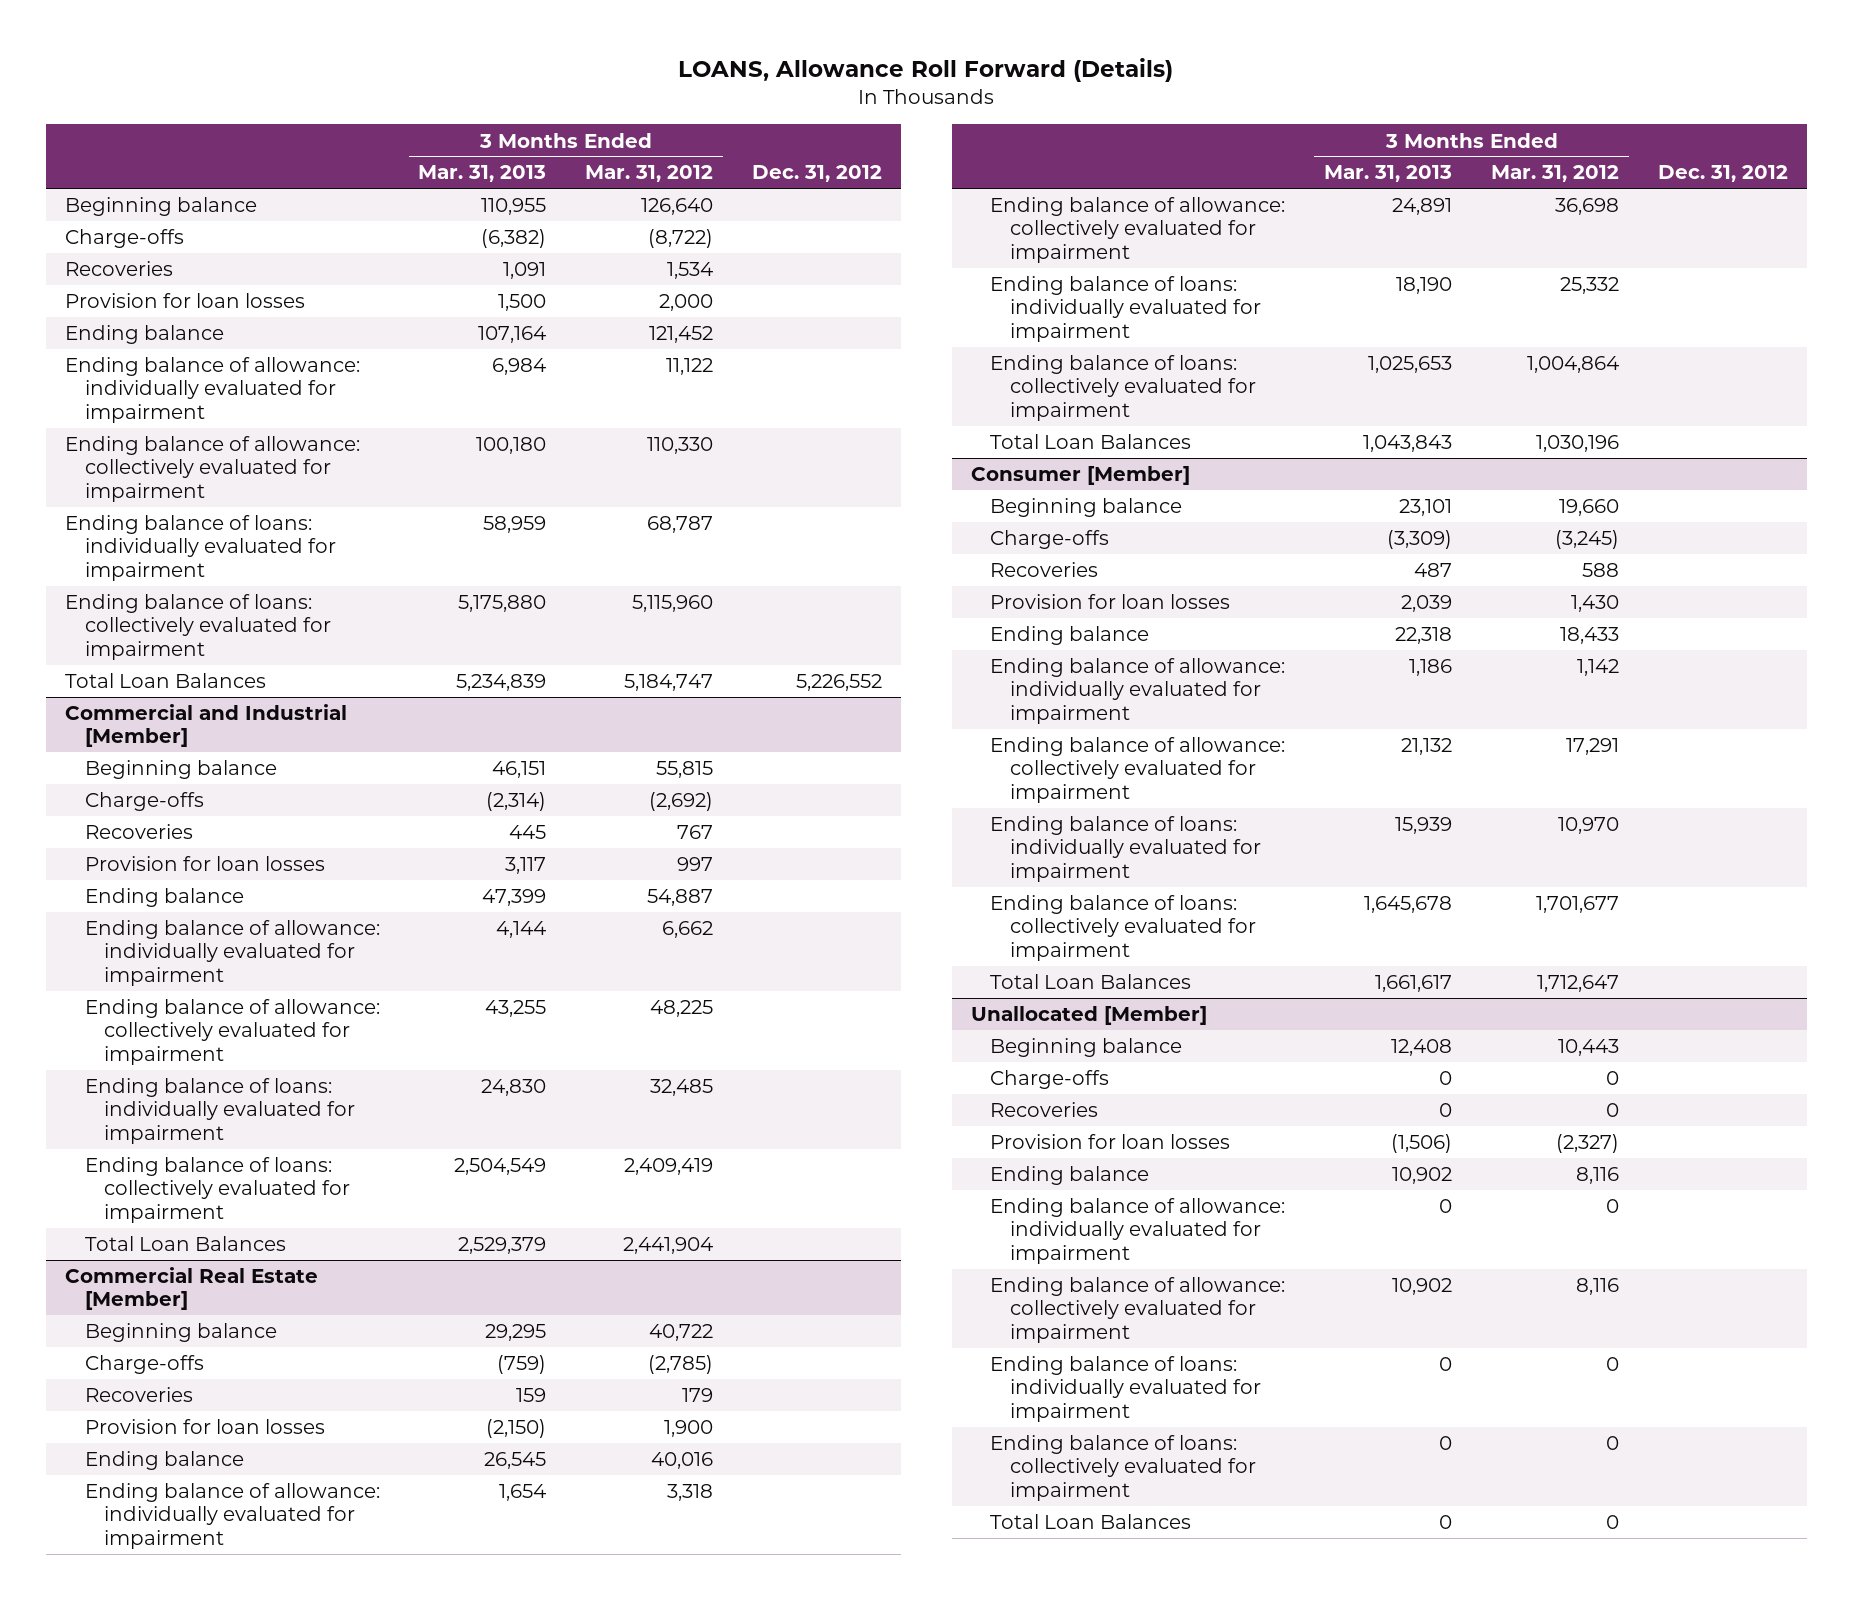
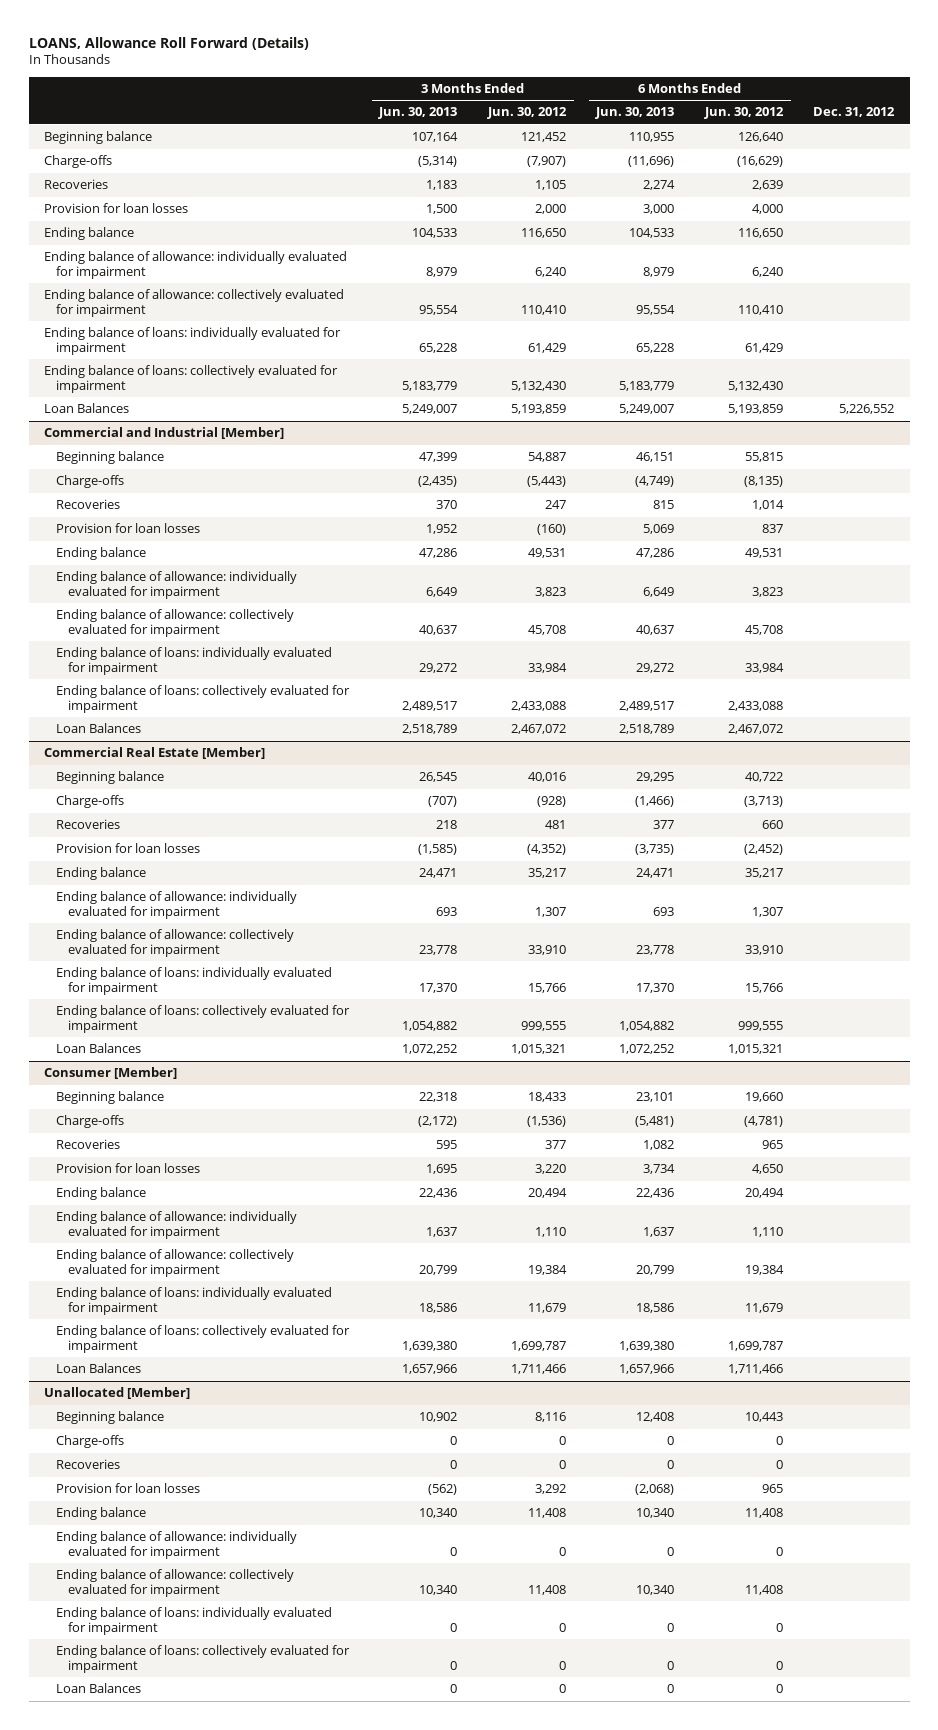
- | 3 Months Ended Mar. 31, 2013 | 3 Months Ended Mar. 31, 2012 | Dec. 31, 2012
+ | 3 Months Ended Jun. 30, 2013 | 3 Months Ended Jun. 30, 2012 | 6 Months Ended Jun. 30, 2013 | 6 Months Ended Jun. 30, 2012 | Dec. 31, 2012
- Total Loan Balances | 5,234,839 | 5,184,747 | 5,226,552
+ Loan Balances | 5,249,007 | 5,193,859 | 5,249,007 | 5,193,859 | 5,226,552
@ Commercial and Industrial [Member]
- Total Loan Balances | 2,529,379 | 2,441,904 |
+ Loan Balances | 2,518,789 | 2,467,072 | 2,518,789 | 2,467,072 |
@ Commercial Real Estate [Member]
- Total Loan Balances | 1,043,843 | 1,030,196 |
+ Loan Balances | 1,072,252 | 1,015,321 | 1,072,252 | 1,015,321 |
@ Consumer [Member]
- Total Loan Balances | 1,661,617 | 1,712,647 |
+ Loan Balances | 1,657,966 | 1,711,466 | 1,657,966 | 1,711,466 |
@ Unallocated [Member]
- Total Loan Balances | 0 | 0 |
+ Loan Balances | 0 | 0 | 0 | 0 |

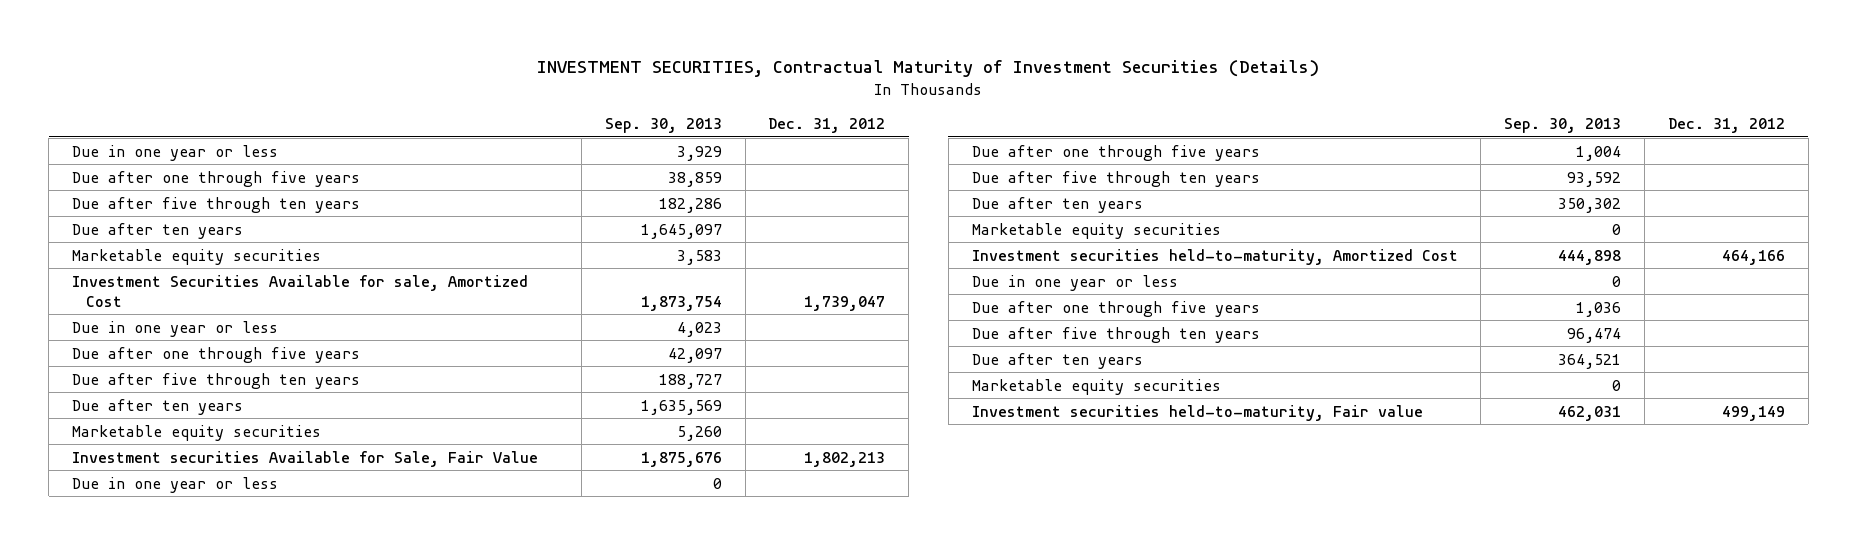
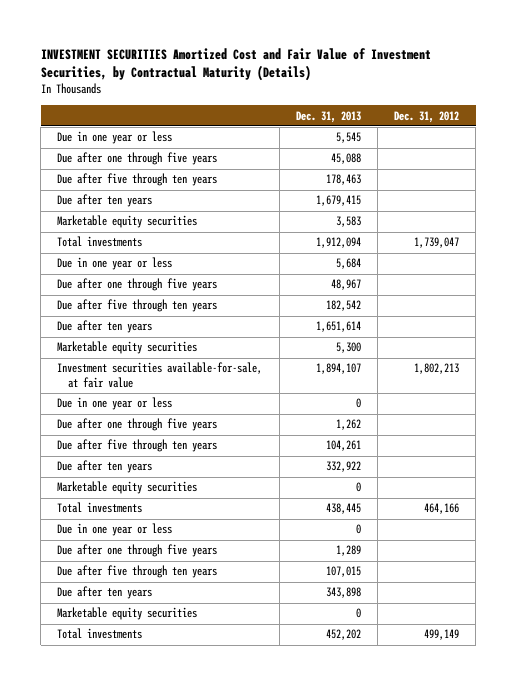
- INVESTMENT SECURITIES, Contractual Maturity of Investment Securities (Details)
+ INVESTMENT SECURITIES Amortized Cost and Fair Value of Investment Securities, by Contractual Maturity (Details)
- | Sep. 30, 2013 | Dec. 31, 2012
+ | Dec. 31, 2013 | Dec. 31, 2012
- Investment Securities Available for sale, Amortized Cost | 1,873,754 | 1,739,047
+ Total investments | 1,912,094 | 1,739,047
- Investment securities Available for Sale, Fair Value | 1,875,676 | 1,802,213
+ Investment securities available-for-sale, at fair value | 1,894,107 | 1,802,213
- Investment securities held-to-maturity, Amortized Cost | 444,898 | 464,166
+ Total investments | 438,445 | 464,166
- Investment securities held-to-maturity, Fair value | 462,031 | 499,149
+ Total investments | 452,202 | 499,149

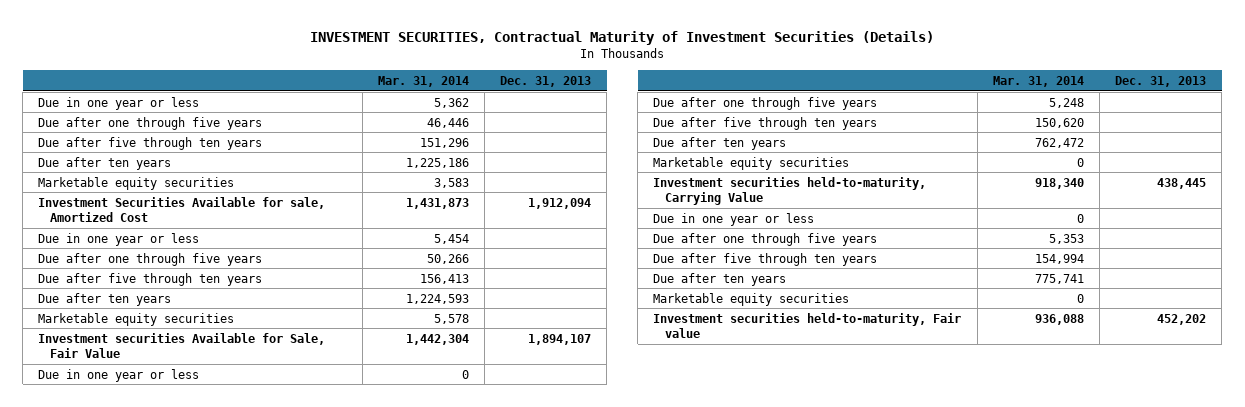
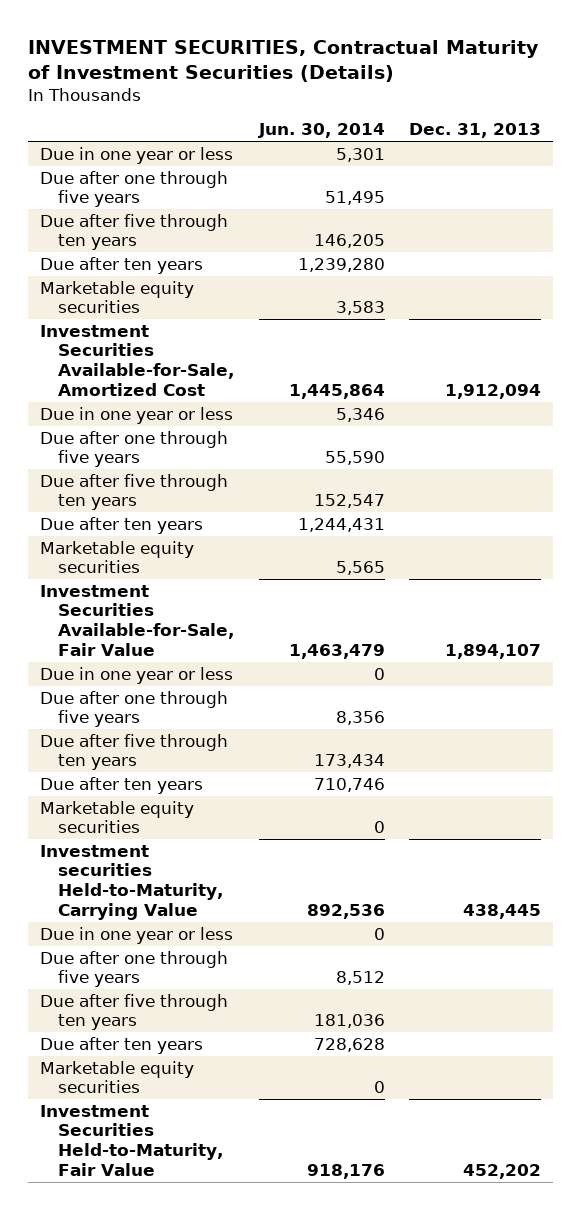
- | Mar. 31, 2014 | Dec. 31, 2013
+ | Jun. 30, 2014 | Dec. 31, 2013
- Investment Securities Available for sale, Amortized Cost | 1,431,873 | 1,912,094
+ Investment Securities Available-for-Sale, Amortized Cost | 1,445,864 | 1,912,094
- Investment securities Available for Sale, Fair Value | 1,442,304 | 1,894,107
+ Investment Securities Available-for-Sale, Fair Value | 1,463,479 | 1,894,107
- Investment securities held-to-maturity, Carrying Value | 918,340 | 438,445
+ Investment securities Held-to-Maturity, Carrying Value | 892,536 | 438,445
- Investment securities held-to-maturity, Fair value | 936,088 | 452,202
+ Investment Securities Held-to-Maturity, Fair Value | 918,176 | 452,202

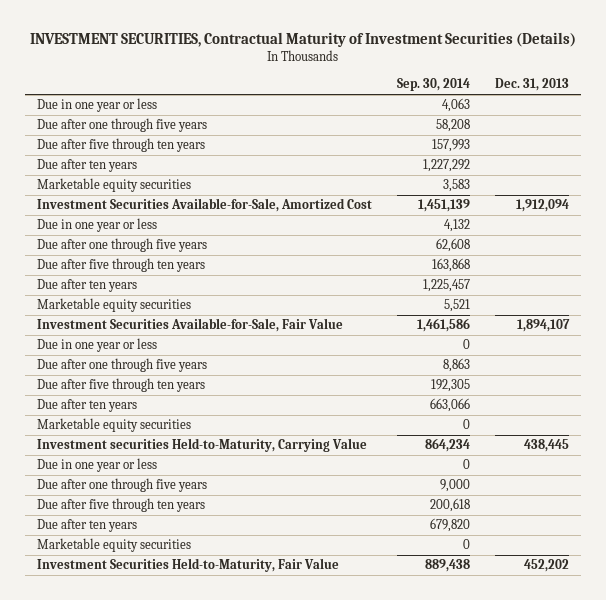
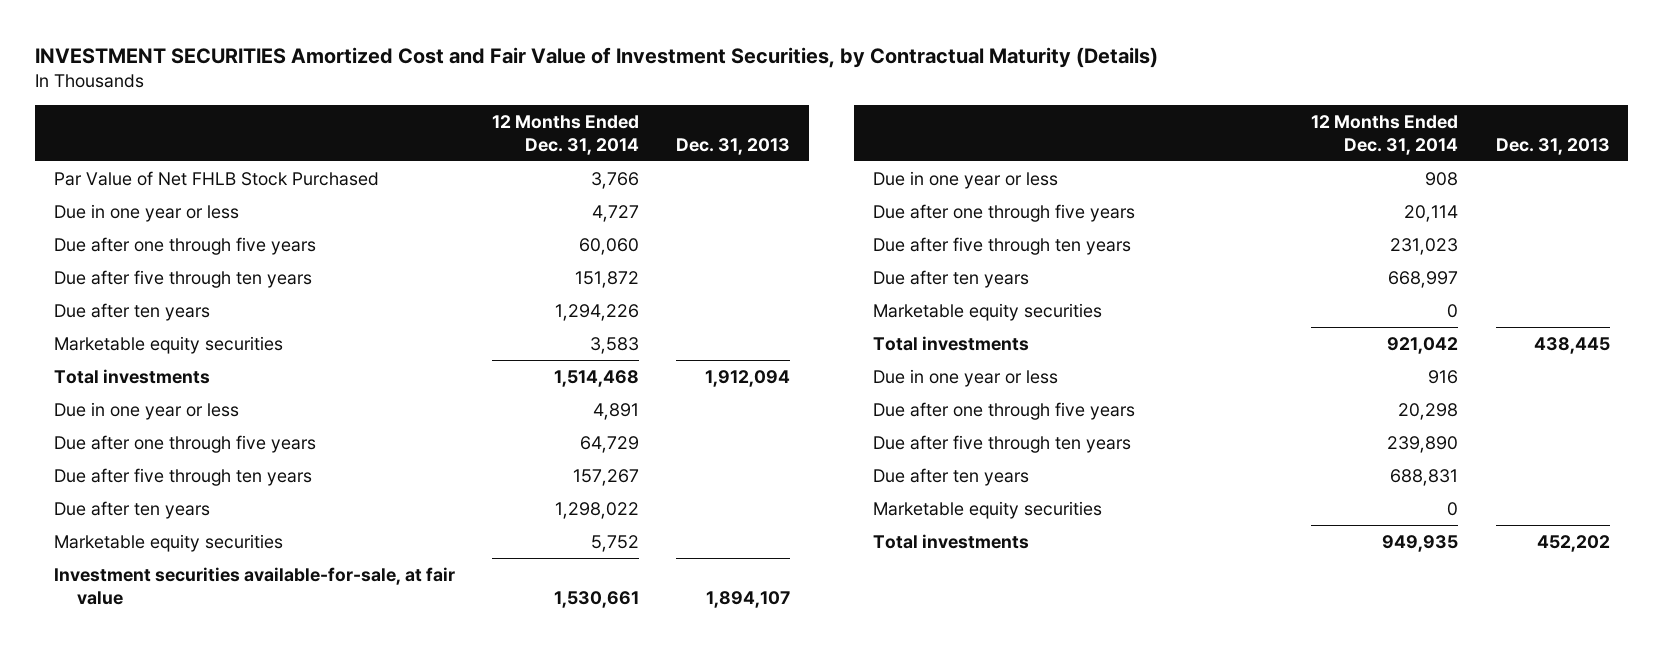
- INVESTMENT SECURITIES, Contractual Maturity of Investment Securities (Details)
+ INVESTMENT SECURITIES Amortized Cost and Fair Value of Investment Securities, by Contractual Maturity (Details)
- | Sep. 30, 2014 | Dec. 31, 2013
+ | 12 Months Ended Dec. 31, 2014 | Dec. 31, 2013
+ Par Value of Net FHLB Stock Purchased | 3,766 |
- Investment Securities Available-for-Sale, Amortized Cost | 1,451,139 | 1,912,094
+ Total investments | 1,514,468 | 1,912,094
- Investment Securities Available-for-Sale, Fair Value | 1,461,586 | 1,894,107
+ Investment securities available-for-sale, at fair value | 1,530,661 | 1,894,107
- Investment securities Held-to-Maturity, Carrying Value | 864,234 | 438,445
+ Total investments | 921,042 | 438,445
- Investment Securities Held-to-Maturity, Fair Value | 889,438 | 452,202
+ Total investments | 949,935 | 452,202

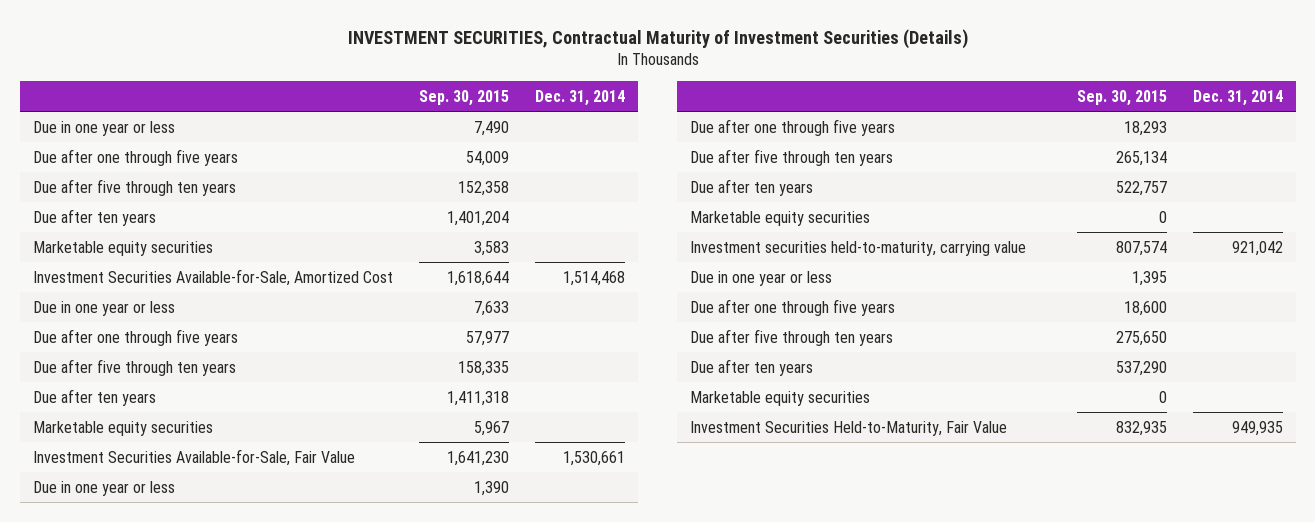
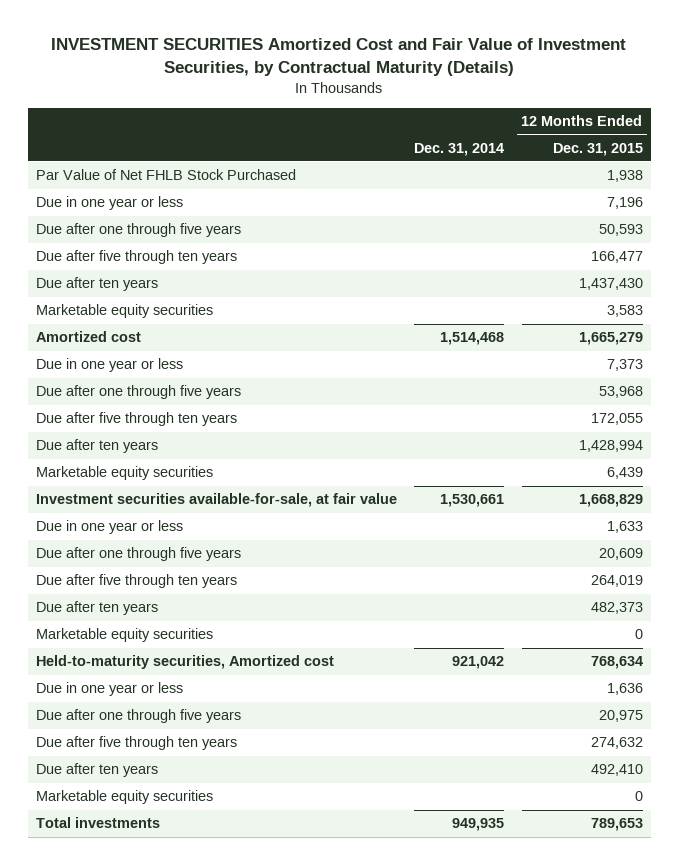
- INVESTMENT SECURITIES, Contractual Maturity of Investment Securities (Details)
+ INVESTMENT SECURITIES Amortized Cost and Fair Value of Investment Securities, by Contractual Maturity (Details)
- | Sep. 30, 2015 | Dec. 31, 2014
+ | Dec. 31, 2014 | 12 Months Ended Dec. 31, 2015
+ Par Value of Net FHLB Stock Purchased | | 1,938
- Investment Securities Available-for-Sale, Amortized Cost | 1,618,644 | 1,514,468
+ Amortized cost | 1,514,468 | 1,665,279
- Investment Securities Available-for-Sale, Fair Value | 1,641,230 | 1,530,661
+ Investment securities available-for-sale, at fair value | 1,530,661 | 1,668,829
- Investment securities held-to-maturity, carrying value | 807,574 | 921,042
+ Held-to-maturity securities, Amortized cost | 921,042 | 768,634
- Investment Securities Held-to-Maturity, Fair Value | 832,935 | 949,935
+ Total investments | 949,935 | 789,653

